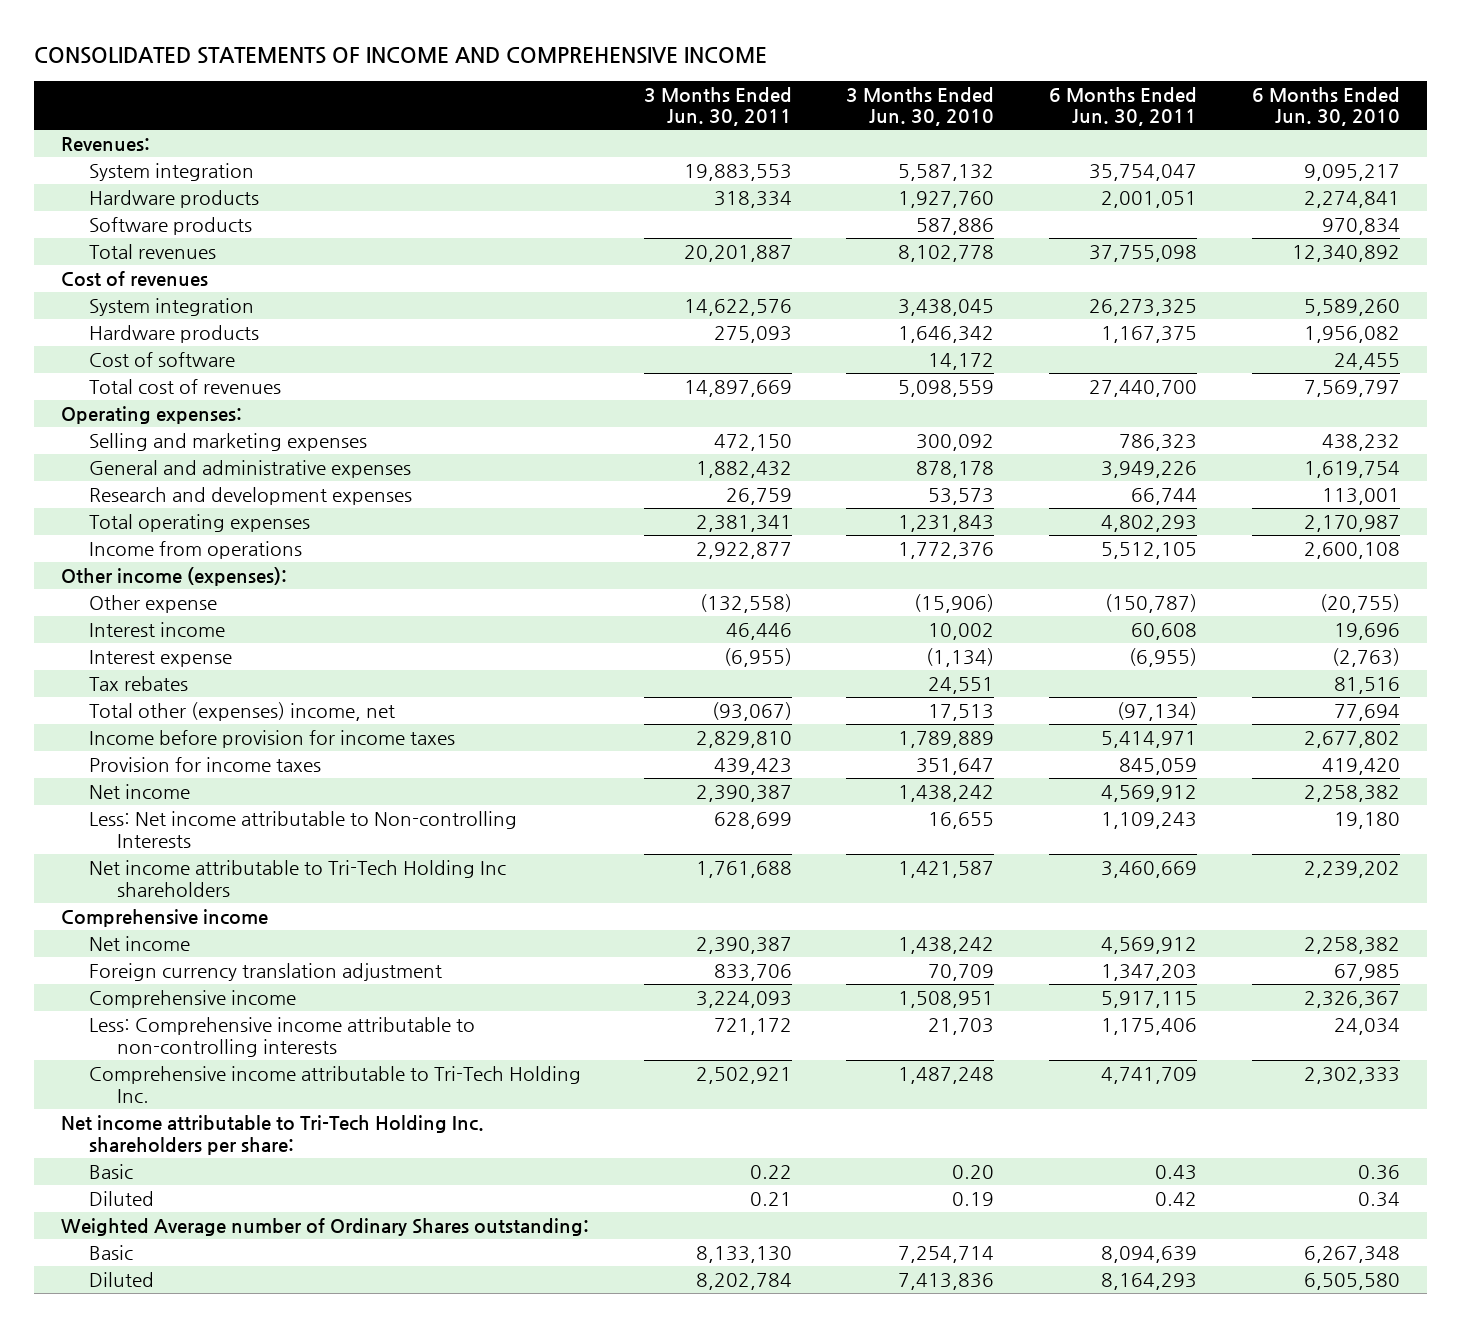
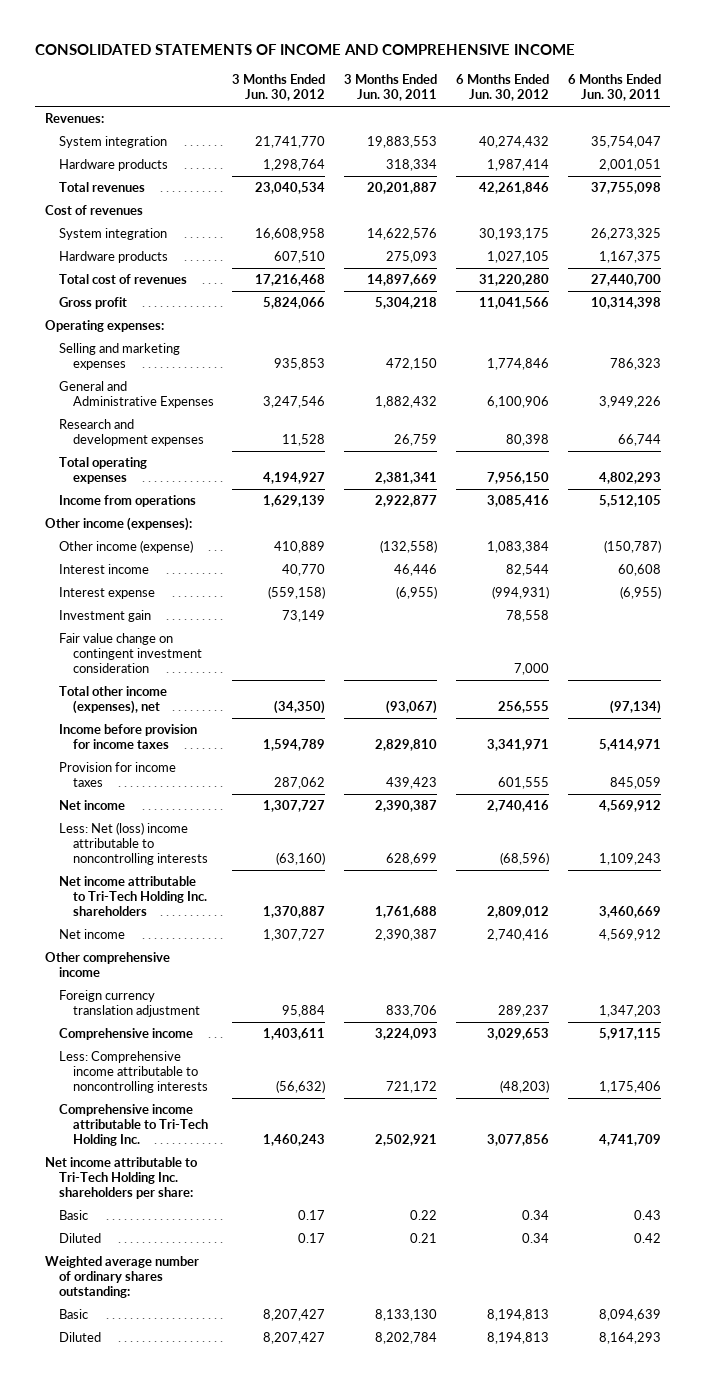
- | 3 Months Ended Jun. 30, 2011 | 3 Months Ended Jun. 30, 2010 | 6 Months Ended Jun. 30, 2011 | 6 Months Ended Jun. 30, 2010
+ | 3 Months Ended Jun. 30, 2012 | 3 Months Ended Jun. 30, 2011 | 6 Months Ended Jun. 30, 2012 | 6 Months Ended Jun. 30, 2011
- Software products | | 587,886 | | 970,834
- Cost of software | | 14,172 | | 24,455
+ Gross profit | 5,824,066 | 5,304,218 | 11,041,566 | 10,314,398
- General and administrative expenses | 1,882,432 | 878,178 | 3,949,226 | 1,619,754
+ General and Administrative Expenses | 3,247,546 | 1,882,432 | 6,100,906 | 3,949,226
- Other expense | (132,558) | (15,906) | (150,787) | (20,755)
+ Other income (expense) | 410,889 | (132,558) | 1,083,384 | (150,787)
- Tax rebates | | 24,551 | | 81,516
- Total other (expenses) income, net | (93,067) | 17,513 | (97,134) | 77,694
+ Investment gain | 73,149 | | 78,558 |
+ Fair value change on contingent investment consideration | | | 7,000 |
+ Total other income (expenses), net | (34,350) | (93,067) | 256,555 | (97,134)
- Less: Net income attributable to Non-controlling Interests | 628,699 | 16,655 | 1,109,243 | 19,180
- Net income attributable to Tri-Tech Holding Inc shareholders | 1,761,688 | 1,421,587 | 3,460,669 | 2,239,202
- Comprehensive income
+ Less: Net (loss) income attributable to noncontrolling interests | (63,160) | 628,699 | (68,596) | 1,109,243
+ Net income attributable to Tri-Tech Holding Inc. shareholders | 1,370,887 | 1,761,688 | 2,809,012 | 3,460,669
+ Other comprehensive income
- Less: Comprehensive income attributable to non-controlling interests | 721,172 | 21,703 | 1,175,406 | 24,034
+ Less: Comprehensive income attributable to noncontrolling interests | (56,632) | 721,172 | (48,203) | 1,175,406
- Weighted Average number of Ordinary Shares outstanding:
+ Weighted average number of ordinary shares outstanding:

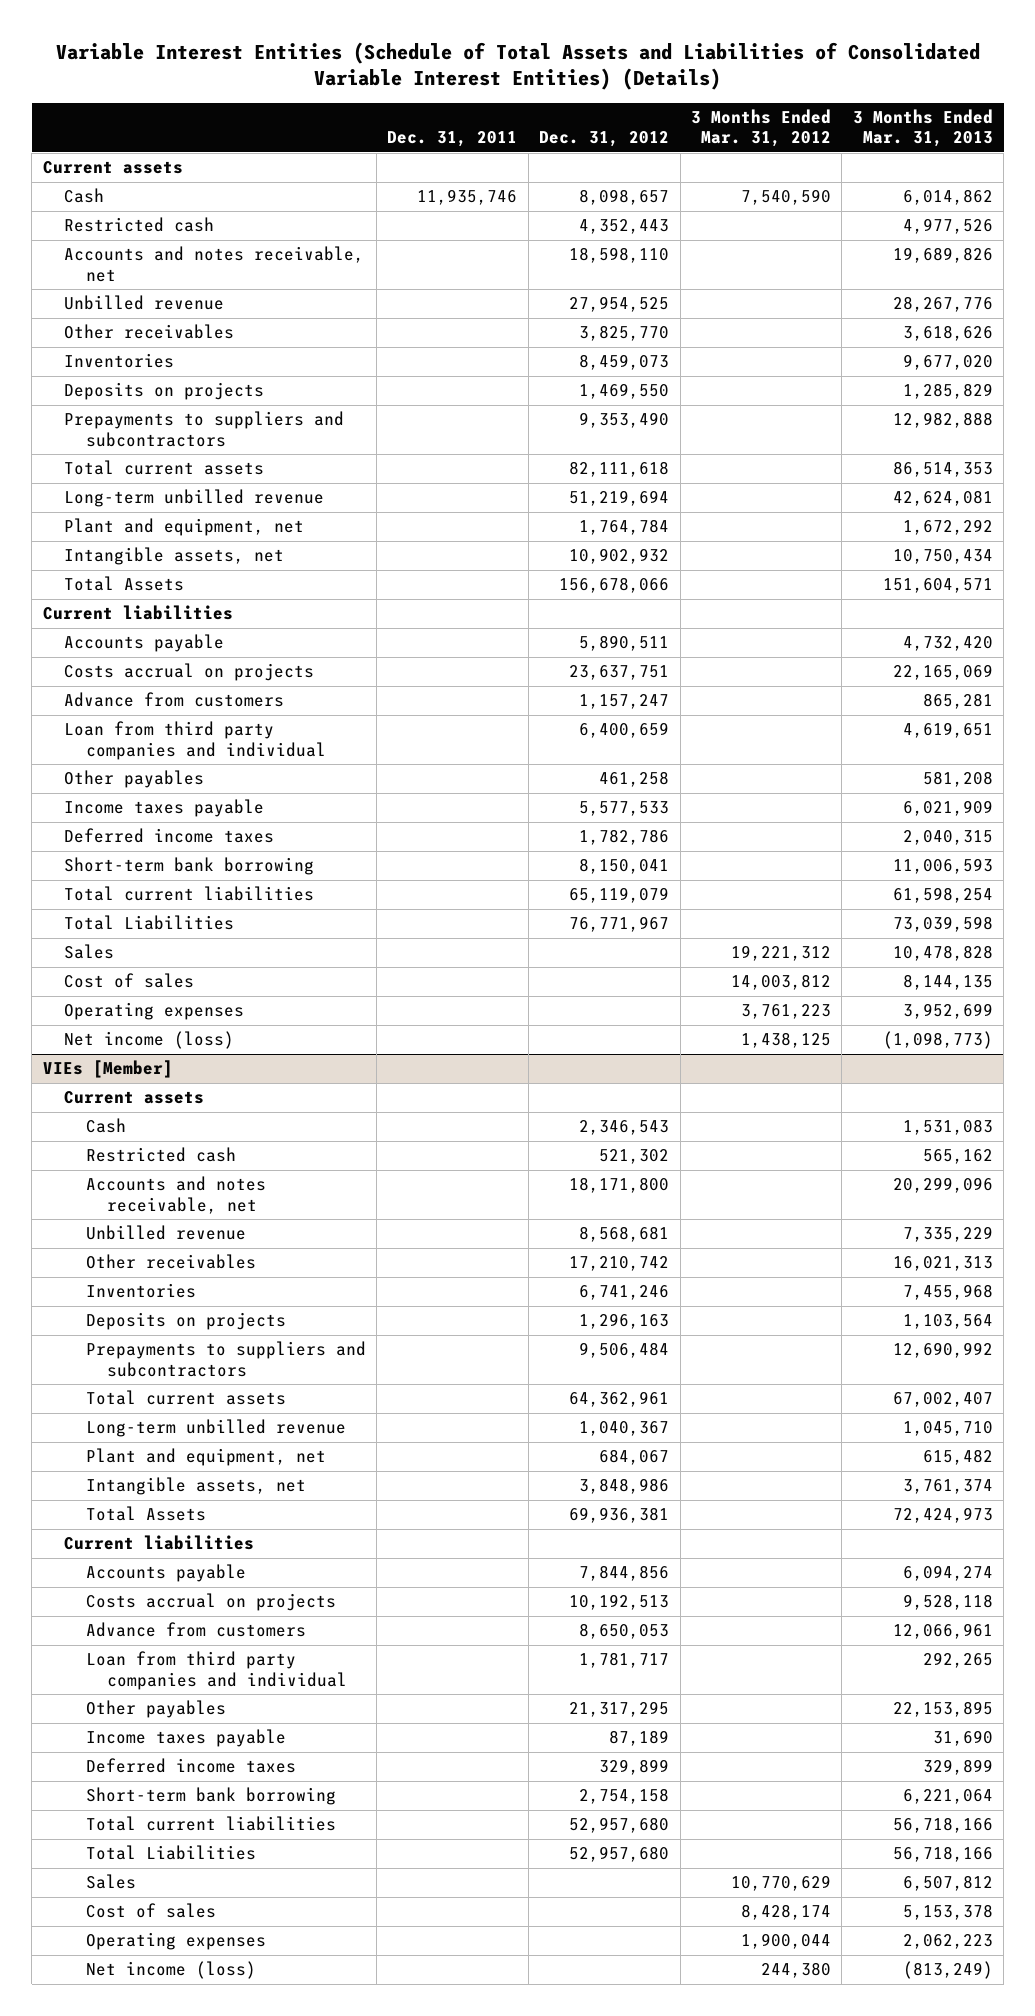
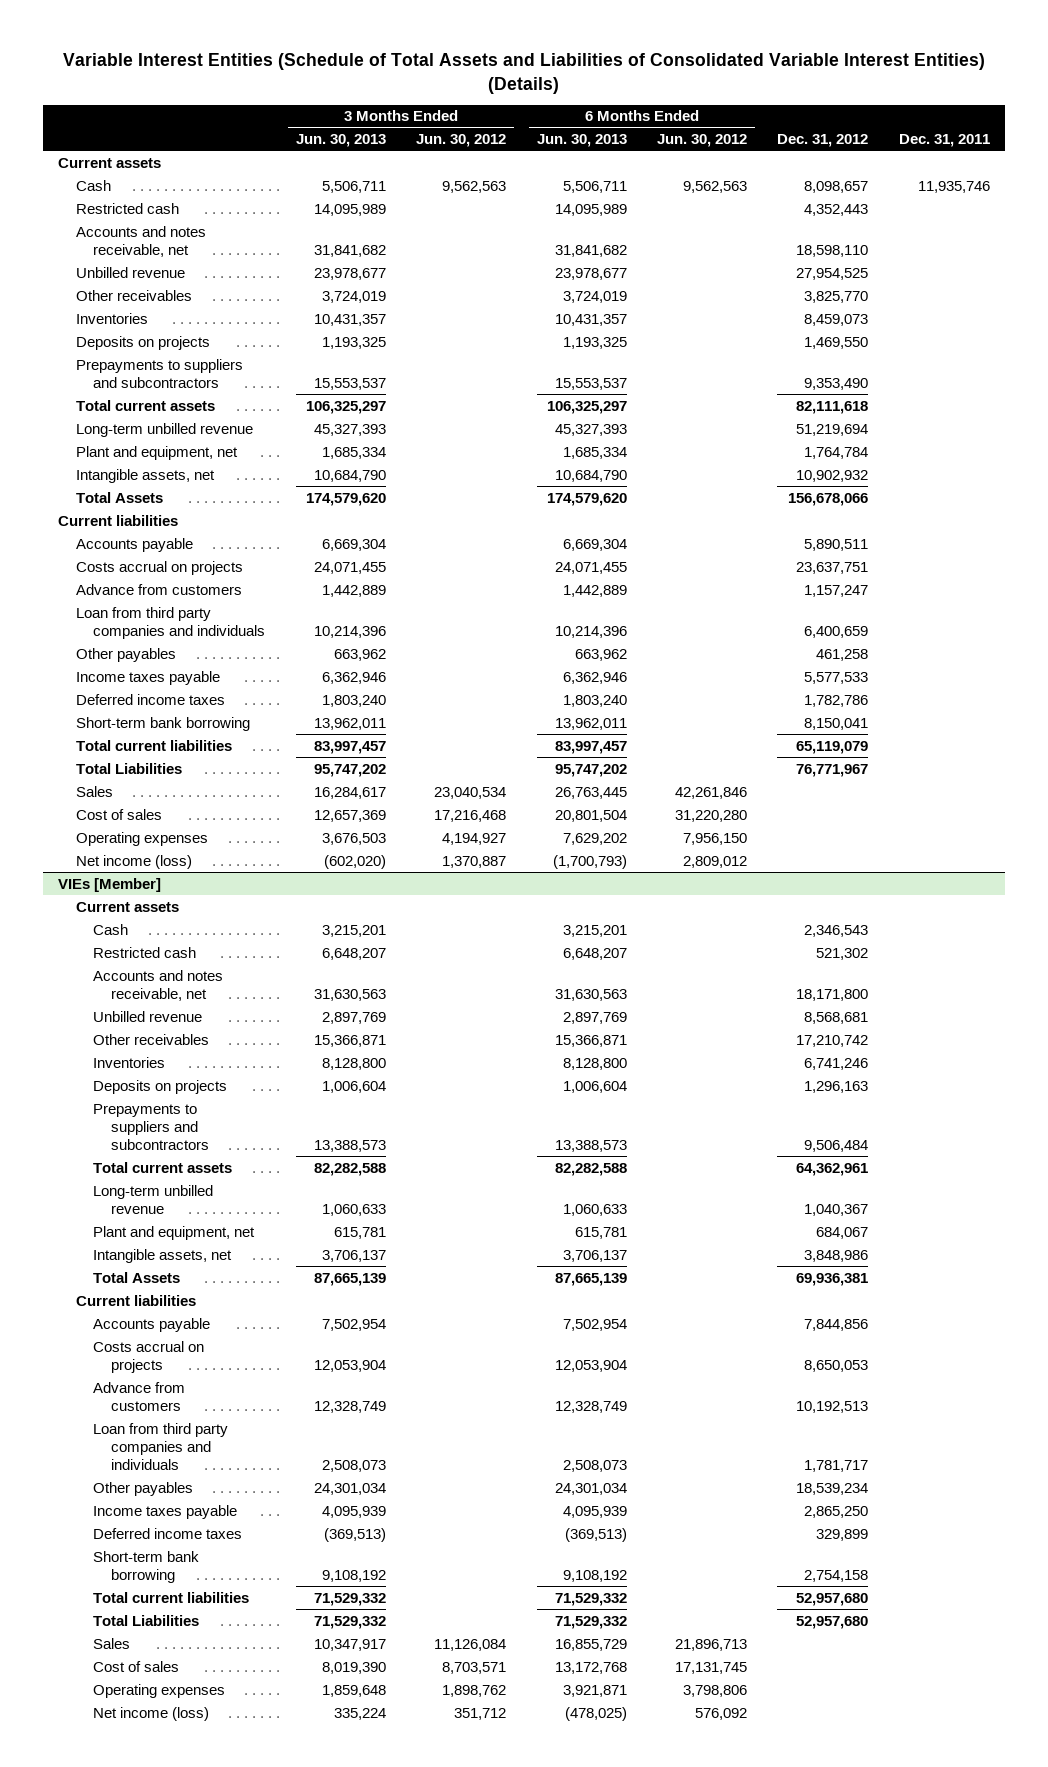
- | Dec. 31, 2011 | Dec. 31, 2012 | 3 Months Ended Mar. 31, 2012 | 3 Months Ended Mar. 31, 2013
+ | 3 Months Ended Jun. 30, 2013 | 3 Months Ended Jun. 30, 2012 | 6 Months Ended Jun. 30, 2013 | 6 Months Ended Jun. 30, 2012 | Dec. 31, 2012 | Dec. 31, 2011
- Loan from third party companies and individual | | 6,400,659 | | 4,619,651
+ Loan from third party companies and individuals | 10,214,396 | | 10,214,396 | | 6,400,659 |
@ VIEs [Member]
- Costs accrual on projects | | 10,192,513 | | 9,528,118
- Advance from customers | | 8,650,053 | | 12,066,961
- Loan from third party companies and individual | | 1,781,717 | | 292,265
- Other payables | | 21,317,295 | | 22,153,895
- Income taxes payable | | 87,189 | | 31,690
+ Costs accrual on projects | 12,053,904 | | 12,053,904 | | 8,650,053 |
+ Advance from customers | 12,328,749 | | 12,328,749 | | 10,192,513 |
+ Loan from third party companies and individuals | 2,508,073 | | 2,508,073 | | 1,781,717 |
+ Other payables | 24,301,034 | | 24,301,034 | | 18,539,234 |
+ Income taxes payable | 4,095,939 | | 4,095,939 | | 2,865,250 |

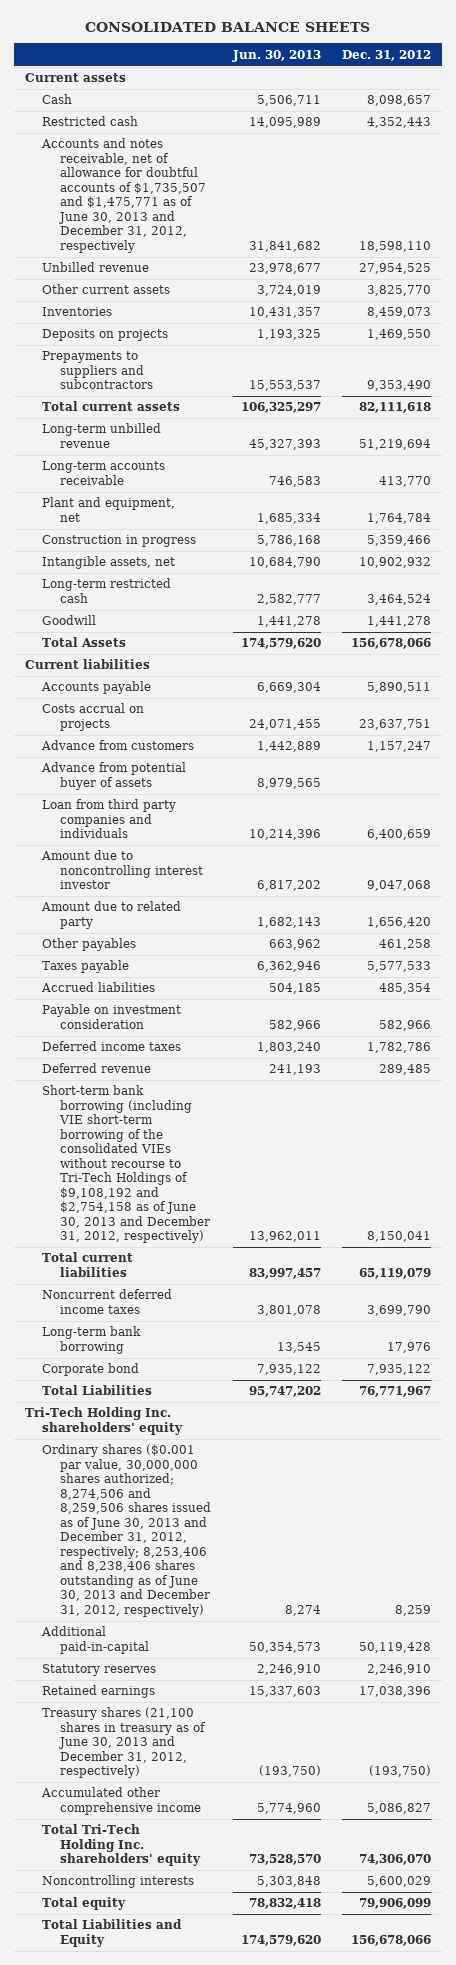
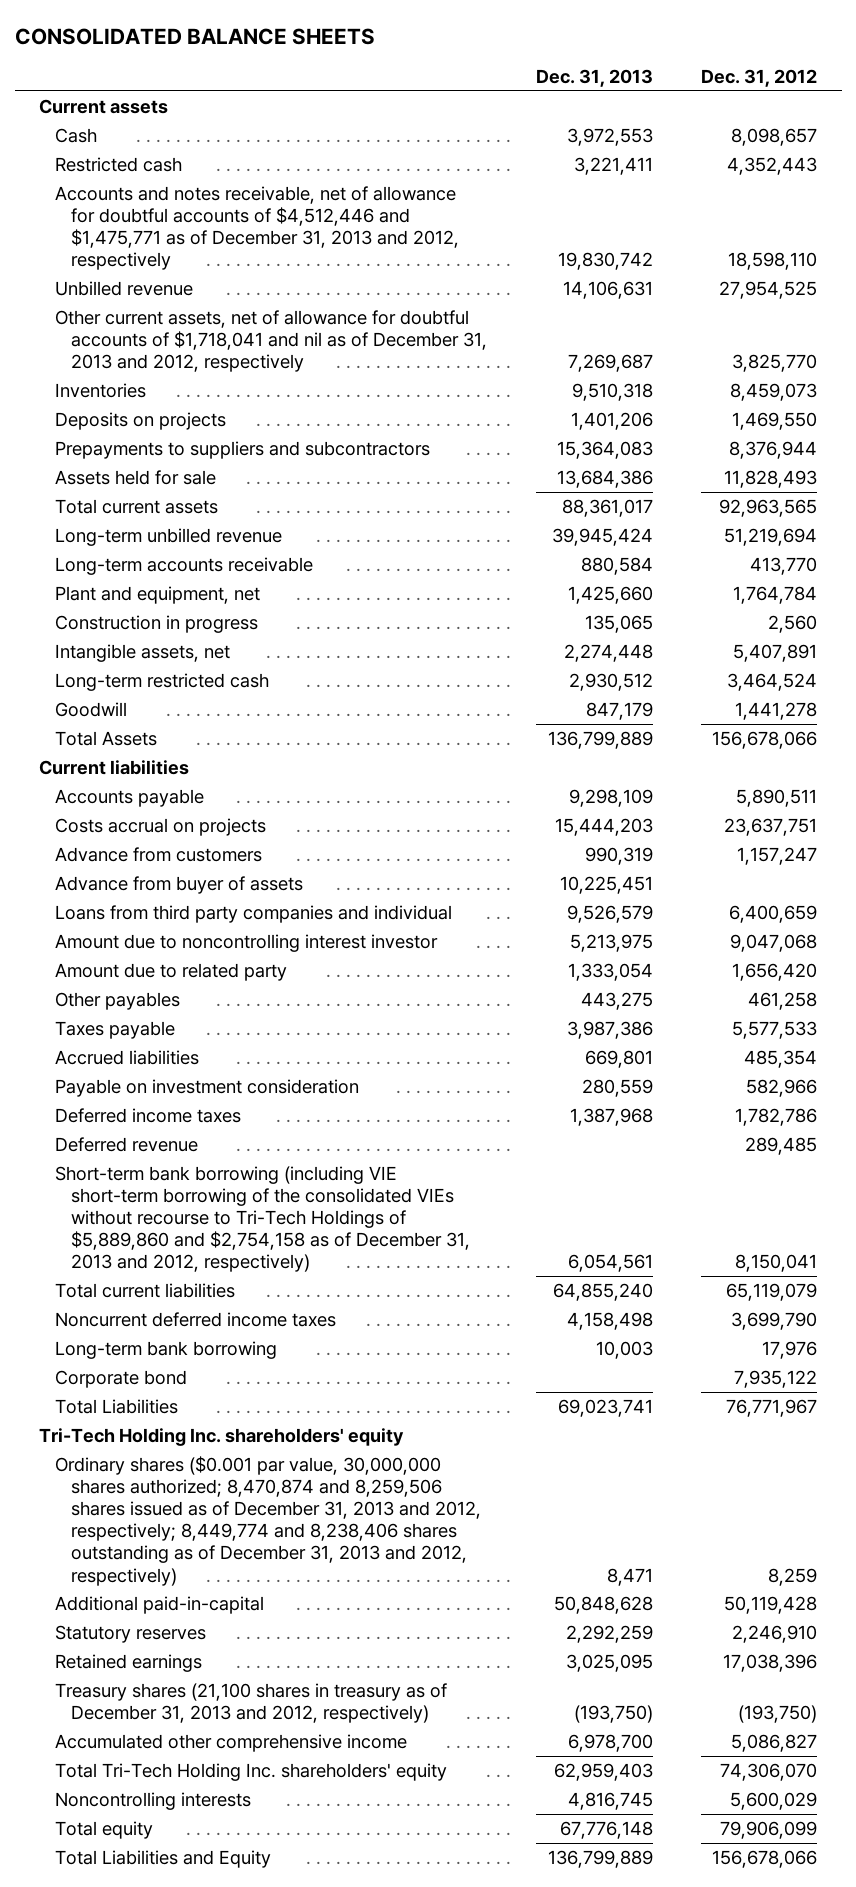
- | Jun. 30, 2013 | Dec. 31, 2012
+ | Dec. 31, 2013 | Dec. 31, 2012
- Accounts and notes receivable, net of allowance for doubtful accounts of $1,735,507 and $1,475,771 as of June 30, 2013 and December 31, 2012, respectively | 31,841,682 | 18,598,110
+ Accounts and notes receivable, net of allowance for doubtful accounts of $4,512,446 and $1,475,771 as of December 31, 2013 and 2012, respectively | 19,830,742 | 18,598,110
- Other current assets | 3,724,019 | 3,825,770
+ Other current assets, net of allowance for doubtful accounts of $1,718,041 and nil as of December 31, 2013 and 2012, respectively | 7,269,687 | 3,825,770
- Prepayments to suppliers and subcontractors | 15,553,537 | 9,353,490
- Total current assets | 106,325,297 | 82,111,618
+ Prepayments to suppliers and subcontractors | 15,364,083 | 8,376,944
+ Assets held for sale | 13,684,386 | 11,828,493
+ Total current assets | 88,361,017 | 92,963,565
- Construction in progress | 5,786,168 | 5,359,466
- Intangible assets, net | 10,684,790 | 10,902,932
+ Construction in progress | 135,065 | 2,560
+ Intangible assets, net | 2,274,448 | 5,407,891
- Advance from potential buyer of assets | 8,979,565 |
- Loan from third party companies and individuals | 10,214,396 | 6,400,659
+ Advance from buyer of assets | 10,225,451 |
+ Loans from third party companies and individual | 9,526,579 | 6,400,659
- Short-term bank borrowing (including VIE short-term borrowing of the consolidated VIEs without recourse to Tri-Tech Holdings of $9,108,192 and $2,754,158 as of June 30, 2013 and December 31, 2012, respectively) | 13,962,011 | 8,150,041
+ Short-term bank borrowing (including VIE short-term borrowing of the consolidated VIEs without recourse to Tri-Tech Holdings of $5,889,860 and $2,754,158 as of December 31, 2013 and 2012, respectively) | 6,054,561 | 8,150,041
- Ordinary shares ($0.001 par value, 30,000,000 shares authorized; 8,274,506 and 8,259,506 shares issued as of June 30, 2013 and December 31, 2012, respectively; 8,253,406 and 8,238,406 shares outstanding as of June 30, 2013 and December 31, 2012, respectively) | 8,274 | 8,259
+ Ordinary shares ($0.001 par value, 30,000,000 shares authorized; 8,470,874 and 8,259,506 shares issued as of December 31, 2013 and 2012, respectively; 8,449,774 and 8,238,406 shares outstanding as of December 31, 2013 and 2012, respectively) | 8,471 | 8,259
- Treasury shares (21,100 shares in treasury as of June 30, 2013 and December 31, 2012, respectively) | (193,750) | (193,750)
+ Treasury shares (21,100 shares in treasury as of December 31, 2013 and 2012, respectively) | (193,750) | (193,750)

